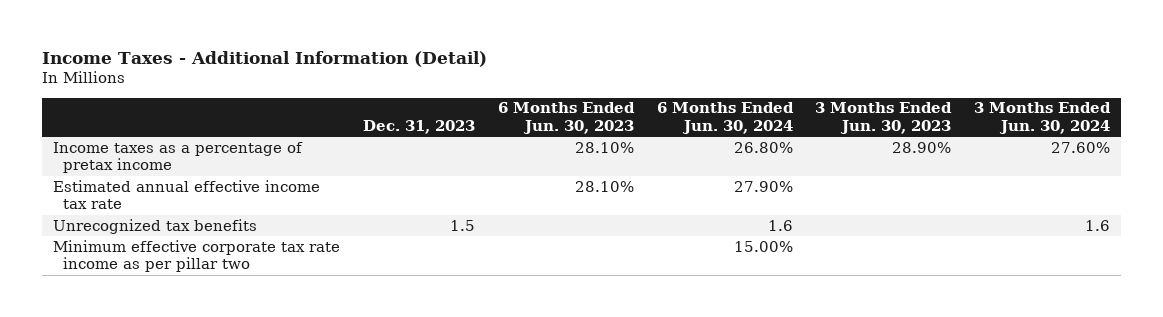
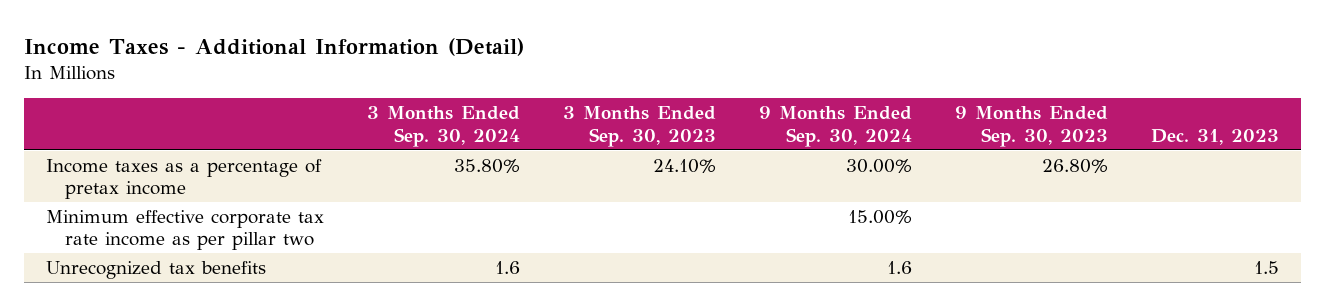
- | Dec. 31, 2023 | 6 Months Ended Jun. 30, 2023 | 6 Months Ended Jun. 30, 2024 | 3 Months Ended Jun. 30, 2023 | 3 Months Ended Jun. 30, 2024
+ | 3 Months Ended Sep. 30, 2024 | 3 Months Ended Sep. 30, 2023 | 9 Months Ended Sep. 30, 2024 | 9 Months Ended Sep. 30, 2023 | Dec. 31, 2023
- Estimated annual effective income tax rate | | 28.10% | 27.90% | |
moved down: Unrecognized tax benefits | 1.6 | | 1.6 | | 1.5

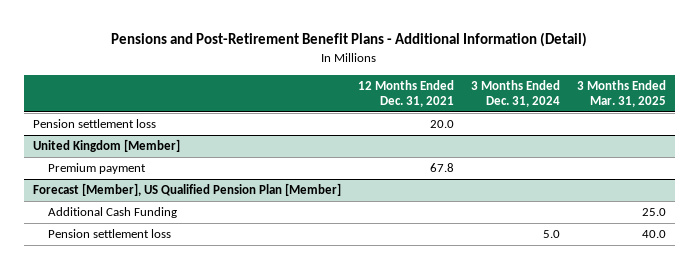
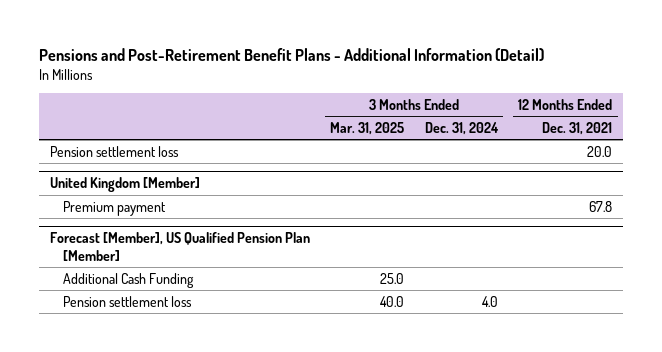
- | 12 Months Ended Dec. 31, 2021 | 3 Months Ended Dec. 31, 2024 | 3 Months Ended Mar. 31, 2025
+ | 3 Months Ended Mar. 31, 2025 | 3 Months Ended Dec. 31, 2024 | 12 Months Ended Dec. 31, 2021
@ Forecast [Member], US Qualified Pension Plan [Member]
- Pension settlement loss | | 5.0 | 40.0
+ Pension settlement loss | 40.0 | 4.0 |

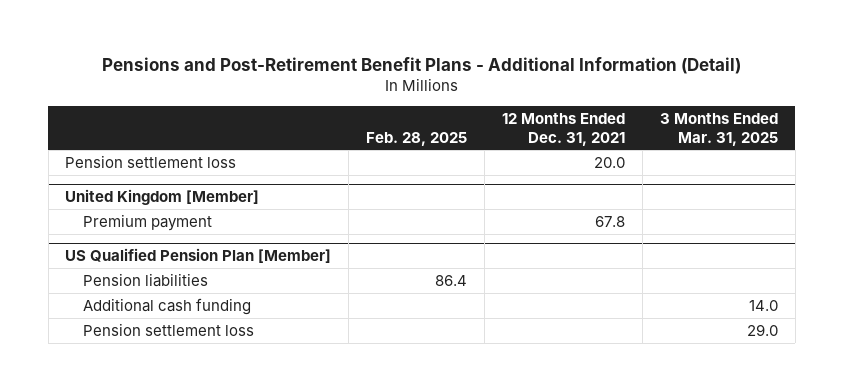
- | 3 Months Ended Mar. 31, 2025 | 3 Months Ended Dec. 31, 2024 | 12 Months Ended Dec. 31, 2021
+ | Feb. 28, 2025 | 12 Months Ended Dec. 31, 2021 | 3 Months Ended Mar. 31, 2025
- Forecast [Member], US Qualified Pension Plan [Member]
- Additional Cash Funding | 25.0 | |
- Pension settlement loss | 40.0 | 4.0 |
+ US Qualified Pension Plan [Member]
+ Pension liabilities | 86.4 | |
+ Additional cash funding | | | 14.0
+ Pension settlement loss | | | 29.0

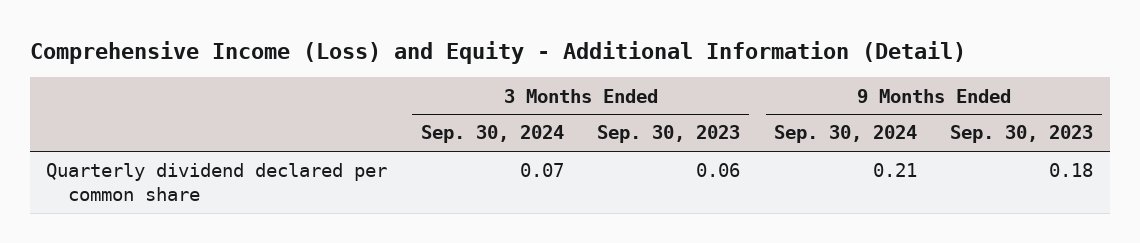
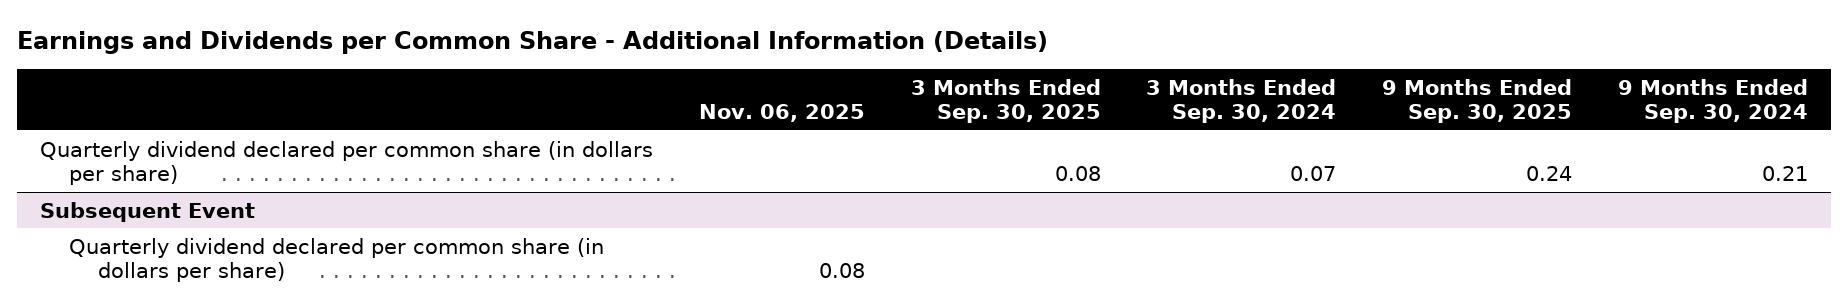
- Comprehensive Income (Loss) and Equity - Additional Information (Detail)
+ Earnings and Dividends per Common Share - Additional Information (Details)
- | 3 Months Ended Sep. 30, 2024 | 3 Months Ended Sep. 30, 2023 | 9 Months Ended Sep. 30, 2024 | 9 Months Ended Sep. 30, 2023
+ | Nov. 06, 2025 | 3 Months Ended Sep. 30, 2025 | 3 Months Ended Sep. 30, 2024 | 9 Months Ended Sep. 30, 2025 | 9 Months Ended Sep. 30, 2024
- Quarterly dividend declared per common share | 0.07 | 0.06 | 0.21 | 0.18
+ Quarterly dividend declared per common share (in dollars per share) | | 0.08 | 0.07 | 0.24 | 0.21
+ Subsequent Event
+ Quarterly dividend declared per common share (in dollars per share) | 0.08 | | | |

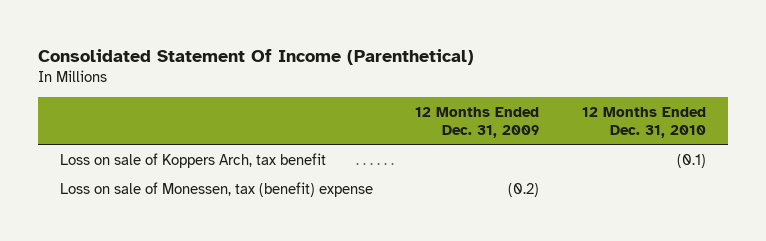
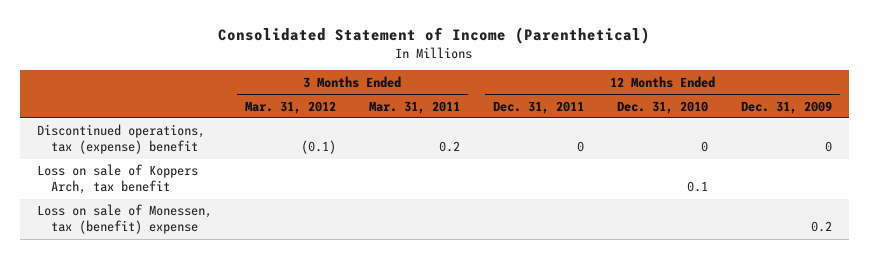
- Consolidated Statement Of Income (Parenthetical)
+ Consolidated Statement of Income (Parenthetical)
- | 12 Months Ended Dec. 31, 2009 | 12 Months Ended Dec. 31, 2010
+ | 3 Months Ended Mar. 31, 2012 | 3 Months Ended Mar. 31, 2011 | 12 Months Ended Dec. 31, 2011 | 12 Months Ended Dec. 31, 2010 | 12 Months Ended Dec. 31, 2009
- Loss on sale of Koppers Arch, tax benefit | | (0.1)
- Loss on sale of Monessen, tax (benefit) expense | (0.2) |
+ Discontinued operations, tax (expense) benefit | (0.1) | 0.2 | 0 | 0 | 0
+ Loss on sale of Koppers Arch, tax benefit | | | | 0.1 |
+ Loss on sale of Monessen, tax (benefit) expense | | | | | 0.2

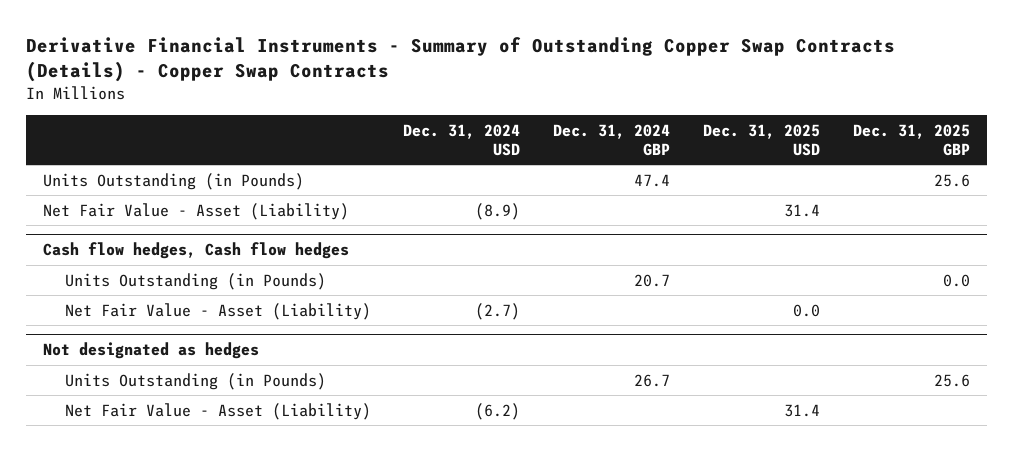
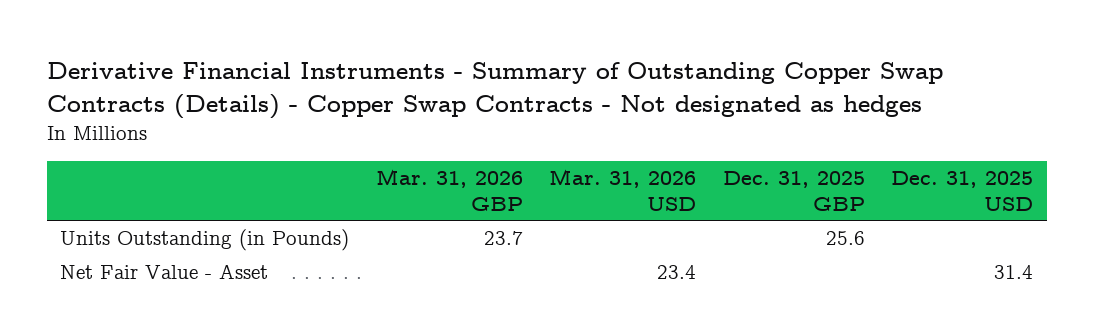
- Derivative Financial Instruments - Summary of Outstanding Copper Swap Contracts (Details) - Copper Swap Contracts
+ Derivative Financial Instruments - Summary of Outstanding Copper Swap Contracts (Details) - Copper Swap Contracts - Not designated as hedges
- | Dec. 31, 2024 USD | Dec. 31, 2024 GBP | Dec. 31, 2025 USD | Dec. 31, 2025 GBP
+ | Mar. 31, 2026 GBP | Mar. 31, 2026 USD | Dec. 31, 2025 GBP | Dec. 31, 2025 USD
- Net Fair Value - Asset (Liability) | (8.9) | | 31.4 |
- Cash flow hedges, Cash flow hedges
- Units Outstanding (in Pounds) | | 20.7 | | 0.0
- Net Fair Value - Asset (Liability) | (2.7) | | 0.0 |
- Not designated as hedges
- Units Outstanding (in Pounds) | | 26.7 | | 25.6
- Net Fair Value - Asset (Liability) | (6.2) | | 31.4 |
+ Net Fair Value - Asset | | 23.4 | | 31.4

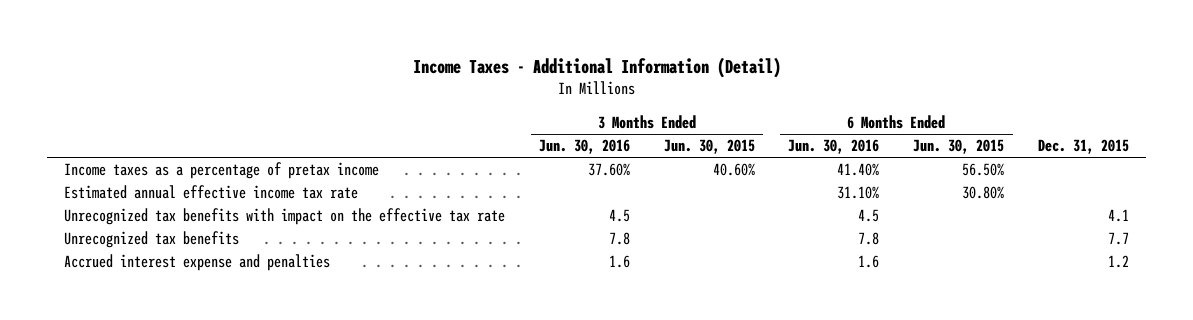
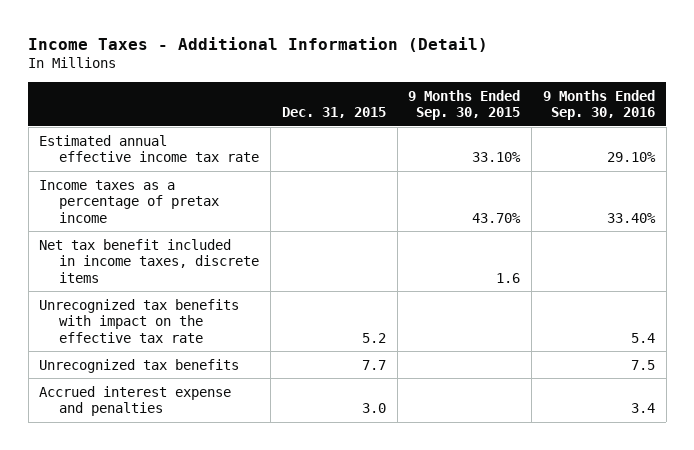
- | 3 Months Ended Jun. 30, 2016 | 3 Months Ended Jun. 30, 2015 | 6 Months Ended Jun. 30, 2016 | 6 Months Ended Jun. 30, 2015 | Dec. 31, 2015
+ | Dec. 31, 2015 | 9 Months Ended Sep. 30, 2015 | 9 Months Ended Sep. 30, 2016
- Unrecognized tax benefits with impact on the effective tax rate | 4.5 | | 4.5 | | 4.1
moved down: Income taxes as a percentage of pretax income | | 43.70% | 33.40%
+ Net tax benefit included in income taxes, discrete items | | 1.6 |
+ Unrecognized tax benefits with impact on the effective tax rate | 5.2 | | 5.4
- Accrued interest expense and penalties | 1.6 | | 1.6 | | 1.2
+ Accrued interest expense and penalties | 3.0 | | 3.4

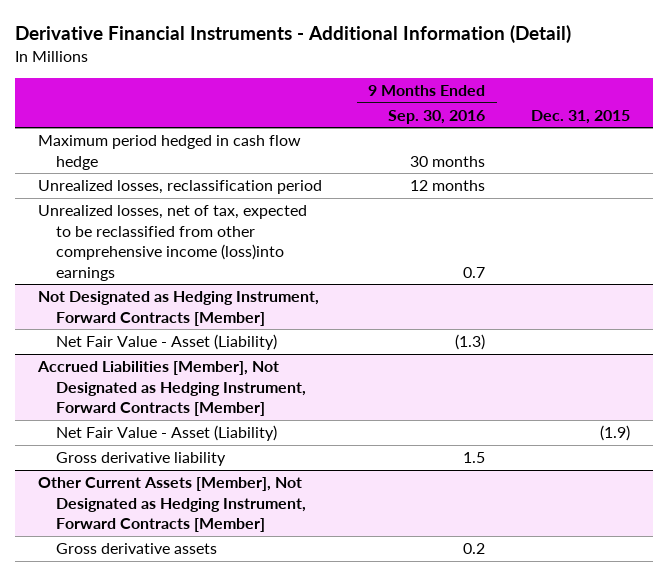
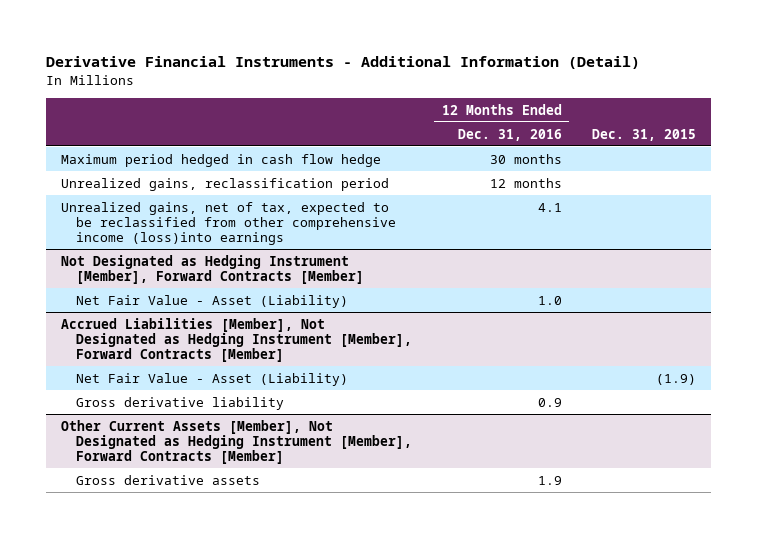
- | 9 Months Ended Sep. 30, 2016 | Dec. 31, 2015
+ | 12 Months Ended Dec. 31, 2016 | Dec. 31, 2015
- Unrealized losses, reclassification period | 12 months |
- Unrealized losses, net of tax, expected to be reclassified from other comprehensive income (loss)into earnings | 0.7 |
- Not Designated as Hedging Instrument, Forward Contracts [Member]
+ Unrealized gains, reclassification period | 12 months |
+ Unrealized gains, net of tax, expected to be reclassified from other comprehensive income (loss)into earnings | 4.1 |
+ Not Designated as Hedging Instrument [Member], Forward Contracts [Member]
- Accrued Liabilities [Member], Not Designated as Hedging Instrument, Forward Contracts [Member]
+ Accrued Liabilities [Member], Not Designated as Hedging Instrument [Member], Forward Contracts [Member]
- Other Current Assets [Member], Not Designated as Hedging Instrument, Forward Contracts [Member]
+ Other Current Assets [Member], Not Designated as Hedging Instrument [Member], Forward Contracts [Member]

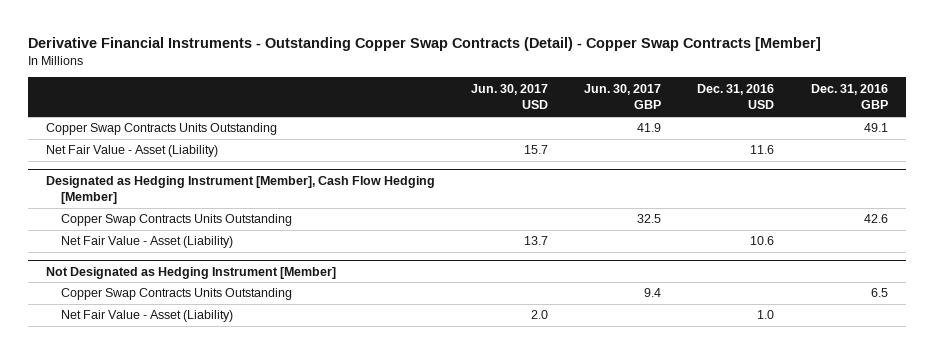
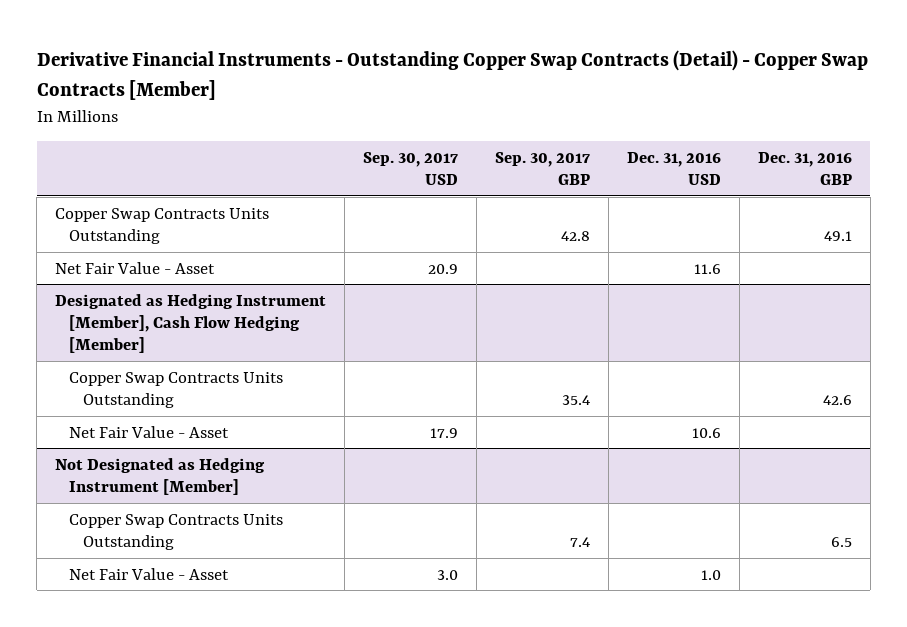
- | Jun. 30, 2017 USD | Jun. 30, 2017 GBP | Dec. 31, 2016 USD | Dec. 31, 2016 GBP
+ | Sep. 30, 2017 USD | Sep. 30, 2017 GBP | Dec. 31, 2016 USD | Dec. 31, 2016 GBP
- Net Fair Value - Asset (Liability) | 15.7 | | 11.6 |
+ Net Fair Value - Asset | 20.9 | | 11.6 |
@ Designated as Hedging Instrument [Member], Cash Flow Hedging [Member]
- Net Fair Value - Asset (Liability) | 13.7 | | 10.6 |
+ Net Fair Value - Asset | 17.9 | | 10.6 |
@ Not Designated as Hedging Instrument [Member]
- Net Fair Value - Asset (Liability) | 2.0 | | 1.0 |
+ Net Fair Value - Asset | 3.0 | | 1.0 |

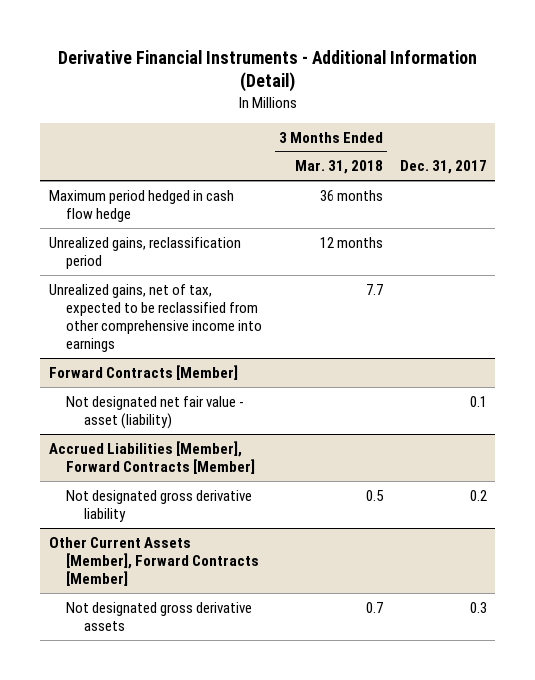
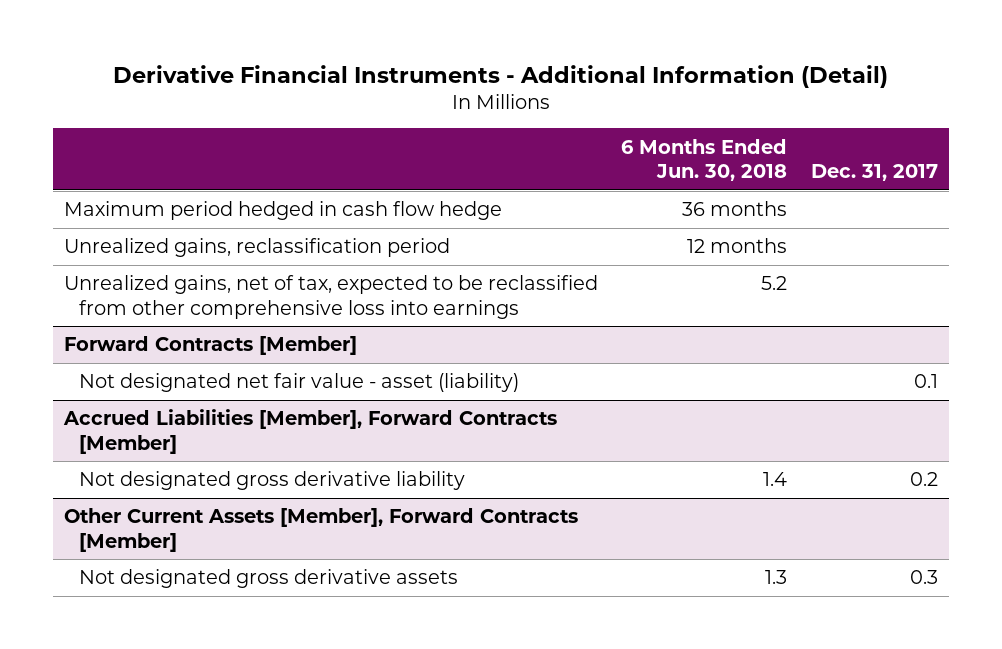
- | 3 Months Ended Mar. 31, 2018 | Dec. 31, 2017
+ | 6 Months Ended Jun. 30, 2018 | Dec. 31, 2017
- Unrealized gains, net of tax, expected to be reclassified from other comprehensive income into earnings | 7.7 |
+ Unrealized gains, net of tax, expected to be reclassified from other comprehensive loss into earnings | 5.2 |

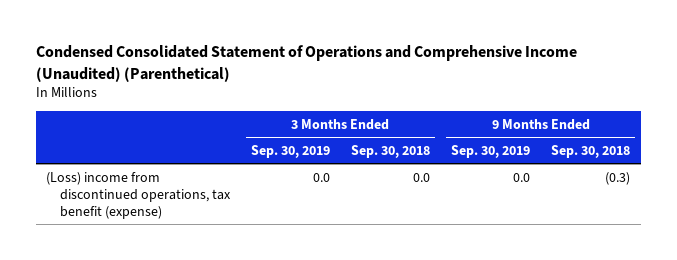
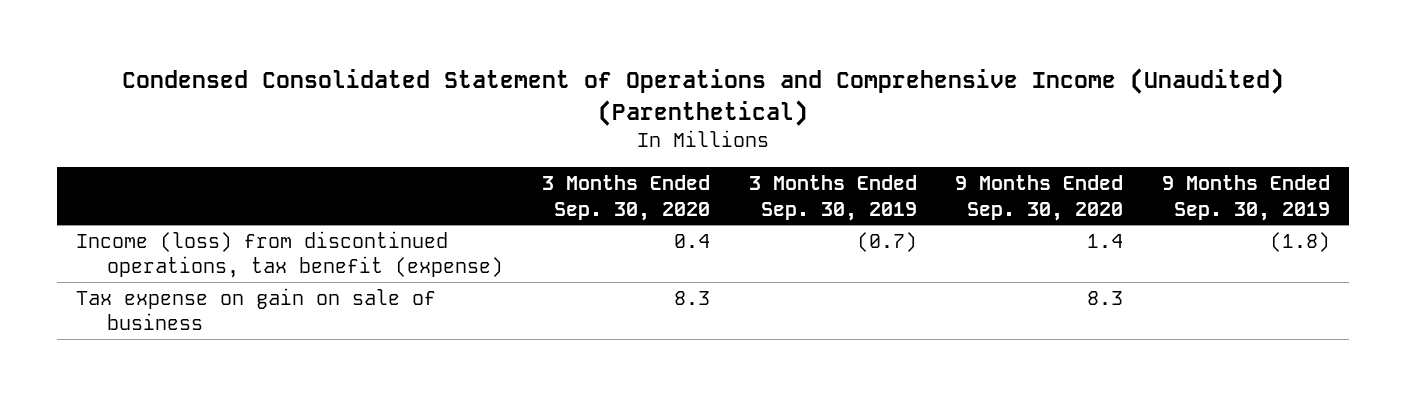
- | 3 Months Ended Sep. 30, 2019 | 3 Months Ended Sep. 30, 2018 | 9 Months Ended Sep. 30, 2019 | 9 Months Ended Sep. 30, 2018
+ | 3 Months Ended Sep. 30, 2020 | 3 Months Ended Sep. 30, 2019 | 9 Months Ended Sep. 30, 2020 | 9 Months Ended Sep. 30, 2019
- (Loss) income from discontinued operations, tax benefit (expense) | 0.0 | 0.0 | 0.0 | (0.3)
+ Income (loss) from discontinued operations, tax benefit (expense) | 0.4 | (0.7) | 1.4 | (1.8)
+ Tax expense on gain on sale of business | 8.3 | | 8.3 |

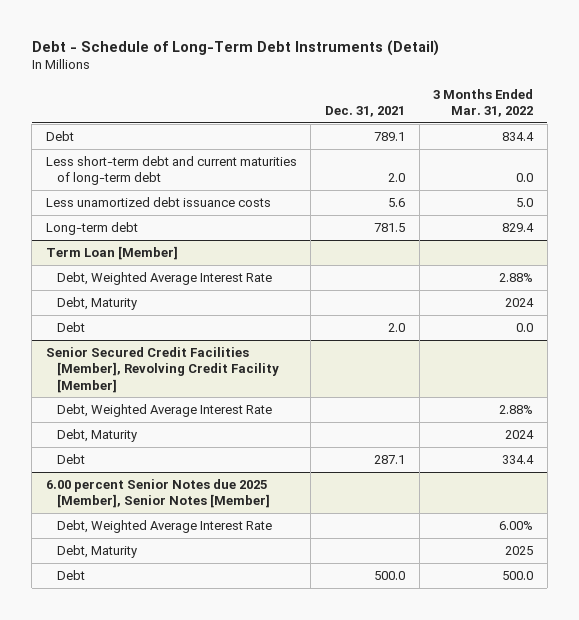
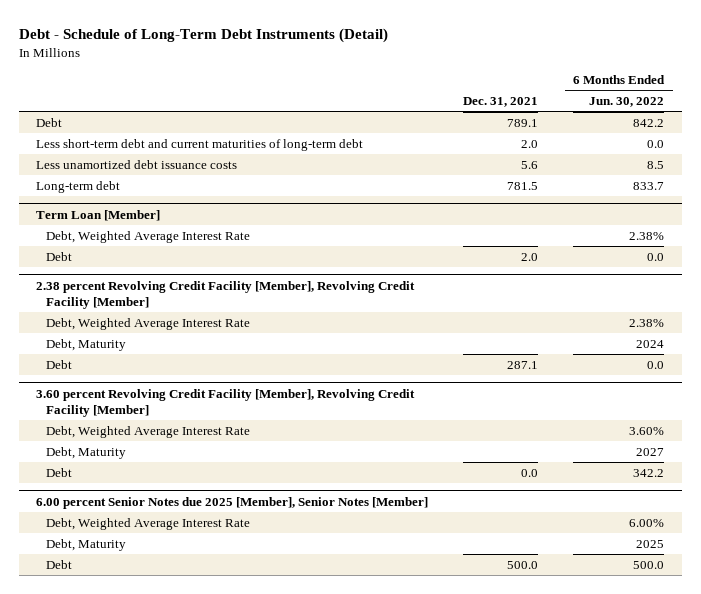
- | Dec. 31, 2021 | 3 Months Ended Mar. 31, 2022
+ | Dec. 31, 2021 | 6 Months Ended Jun. 30, 2022
@ Term Loan [Member]
- Debt, Maturity | | 2024
- Senior Secured Credit Facilities [Member], Revolving Credit Facility [Member]
+ 2.38 percent Revolving Credit Facility [Member], Revolving Credit Facility [Member]
+ 3.60 percent Revolving Credit Facility [Member], Revolving Credit Facility [Member]
+ Debt, Weighted Average Interest Rate | | 3.60%
+ Debt, Maturity | | 2027
+ Debt | 0.0 | 342.2

